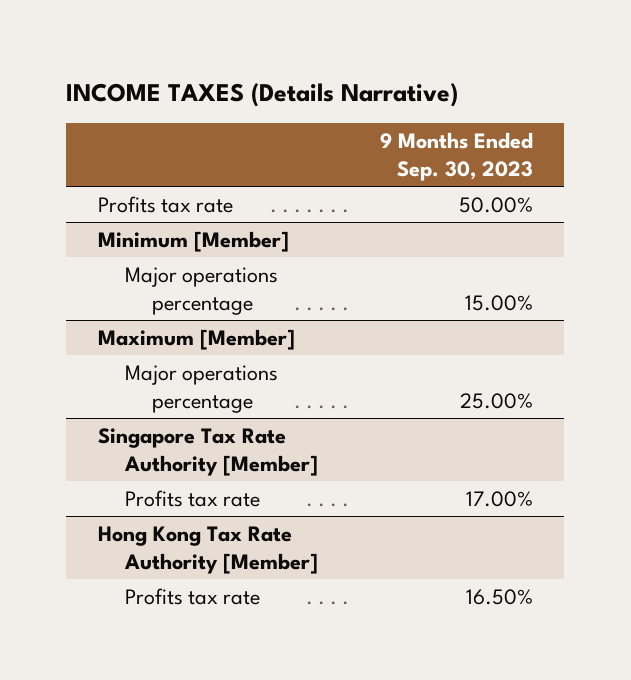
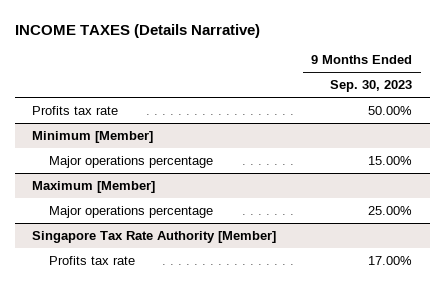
- Hong Kong Tax Rate Authority [Member]
- Profits tax rate | 16.50%

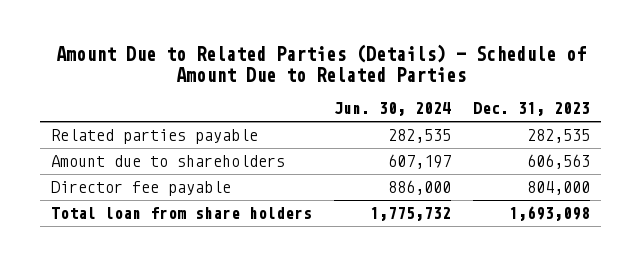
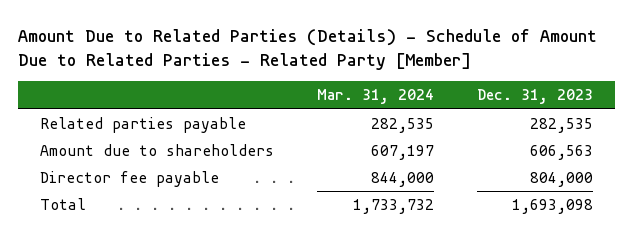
- Amount Due to Related Parties (Details) - Schedule of Amount Due to Related Parties
+ Amount Due to Related Parties (Details) - Schedule of Amount Due to Related Parties - Related Party [Member]
- | Jun. 30, 2024 | Dec. 31, 2023
+ | Mar. 31, 2024 | Dec. 31, 2023
- Total loan from share holders | 1,775,732 | 1,693,098
+ Total | 1,733,732 | 1,693,098

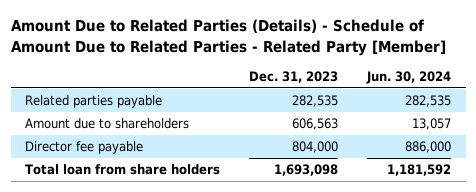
- | Mar. 31, 2024 | Dec. 31, 2023
+ | Dec. 31, 2023 | Jun. 30, 2024
- Total | 1,733,732 | 1,693,098
+ Total loan from share holders | 1,693,098 | 1,181,592

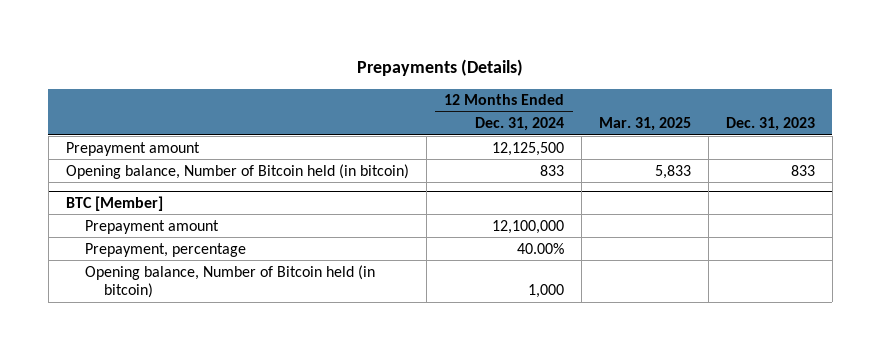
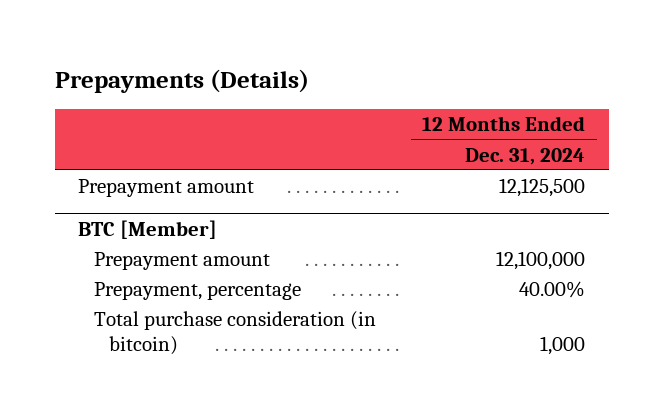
- | 12 Months Ended Dec. 31, 2024 | Mar. 31, 2025 | Dec. 31, 2023
+ | 12 Months Ended Dec. 31, 2024
- Opening balance, Number of Bitcoin held (in bitcoin) | 833 | 5,833 | 833
@ BTC [Member]
- Opening balance, Number of Bitcoin held (in bitcoin) | 1,000 | |
+ Total purchase consideration (in bitcoin) | 1,000

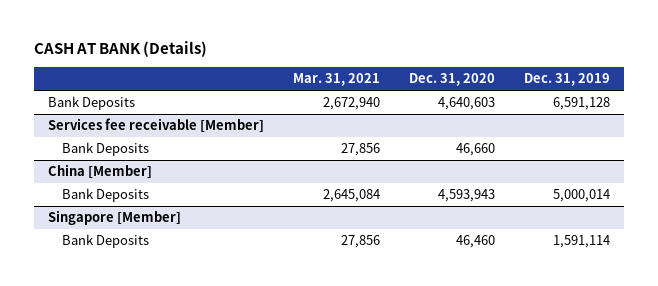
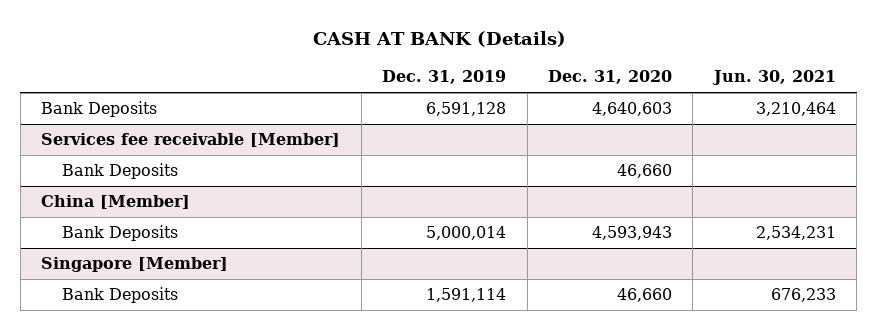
- | Mar. 31, 2021 | Dec. 31, 2020 | Dec. 31, 2019
+ | Dec. 31, 2019 | Dec. 31, 2020 | Jun. 30, 2021
@ Singapore [Member]
- Bank Deposits | 27,856 | 46,460 | 1,591,114
+ Bank Deposits | 1,591,114 | 46,660 | 676,233

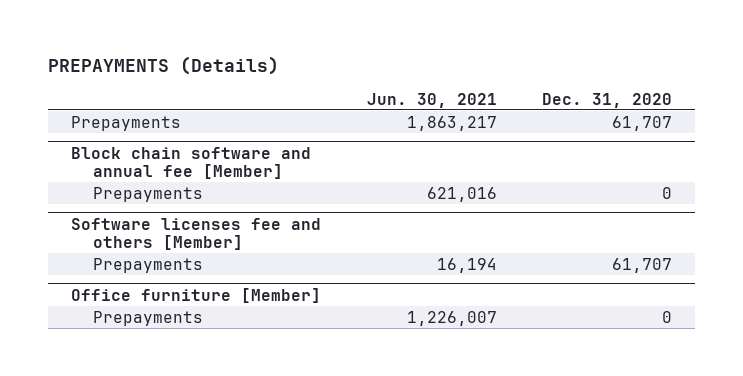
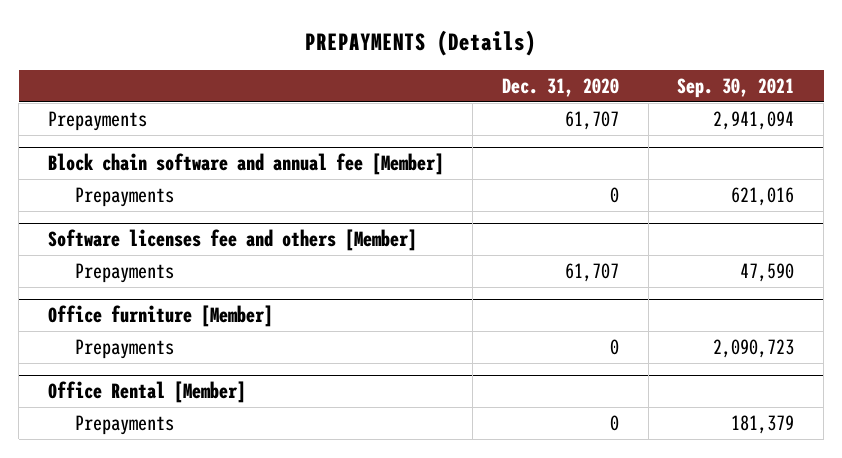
- | Jun. 30, 2021 | Dec. 31, 2020
+ | Dec. 31, 2020 | Sep. 30, 2021
+ Office Rental [Member]
+ Prepayments | 0 | 181,379

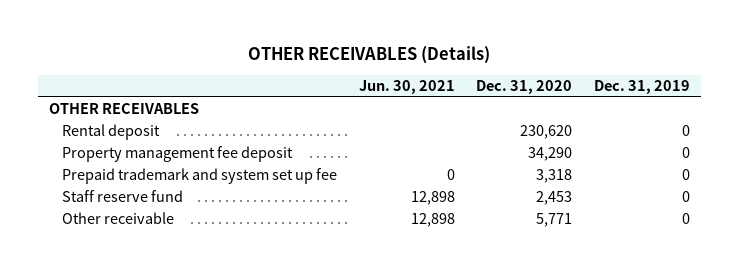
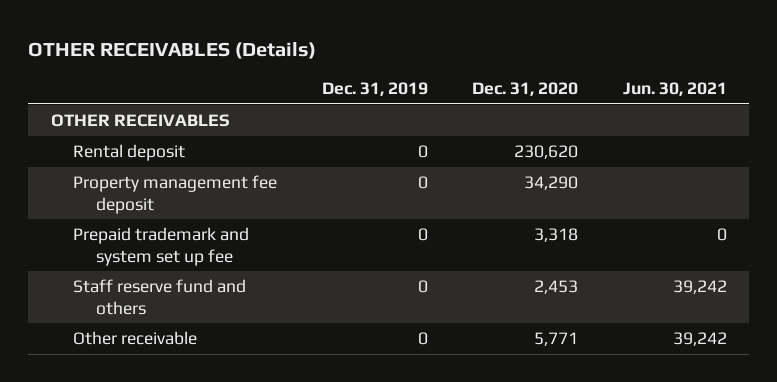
- | Jun. 30, 2021 | Dec. 31, 2020 | Dec. 31, 2019
+ | Dec. 31, 2019 | Dec. 31, 2020 | Jun. 30, 2021
- Staff reserve fund | 12,898 | 2,453 | 0
- Other receivable | 12,898 | 5,771 | 0
+ Staff reserve fund and others | 0 | 2,453 | 39,242
+ Other receivable | 0 | 5,771 | 39,242

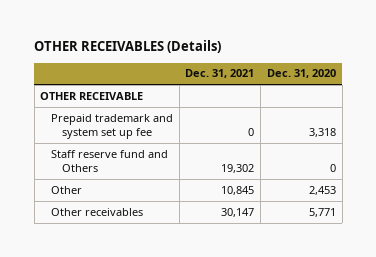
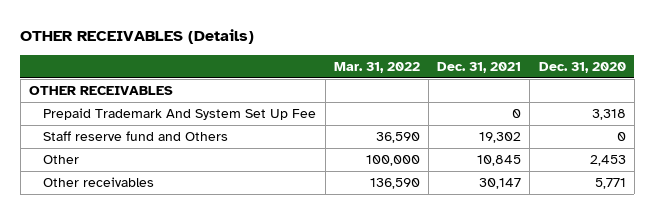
- | Dec. 31, 2021 | Dec. 31, 2020
+ | Mar. 31, 2022 | Dec. 31, 2021 | Dec. 31, 2020
- OTHER RECEIVABLE
- Prepaid trademark and system set up fee | 0 | 3,318
+ OTHER RECEIVABLES
+ Prepaid Trademark And System Set Up Fee | | 0 | 3,318

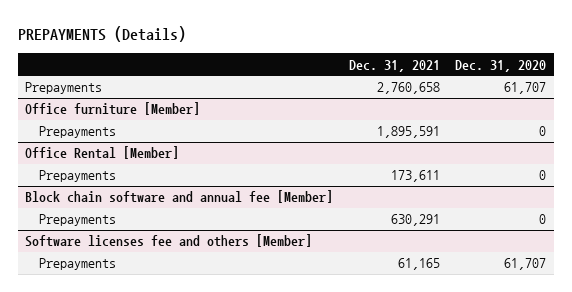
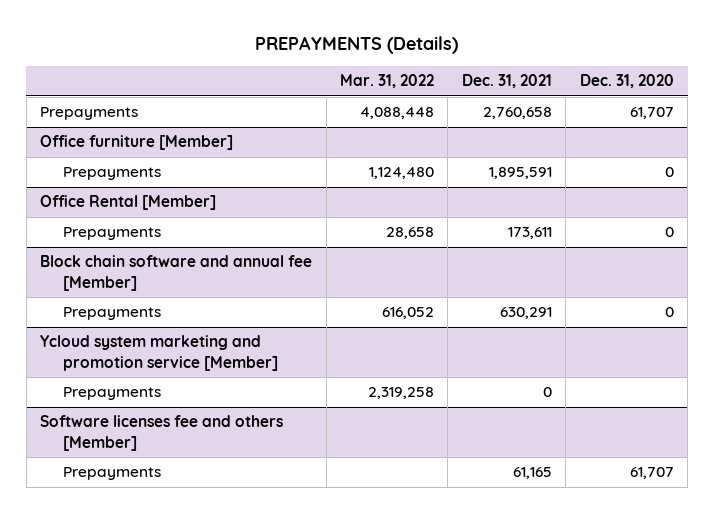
- | Dec. 31, 2021 | Dec. 31, 2020
+ | Mar. 31, 2022 | Dec. 31, 2021 | Dec. 31, 2020
+ Ycloud system marketing and promotion service [Member]
+ Prepayments | 2,319,258 | 0 |

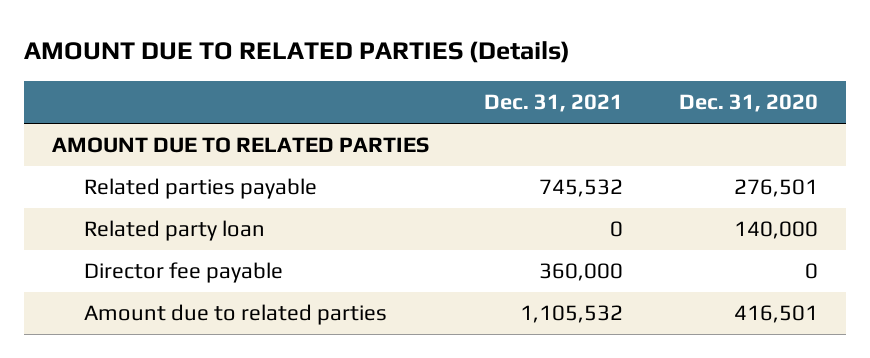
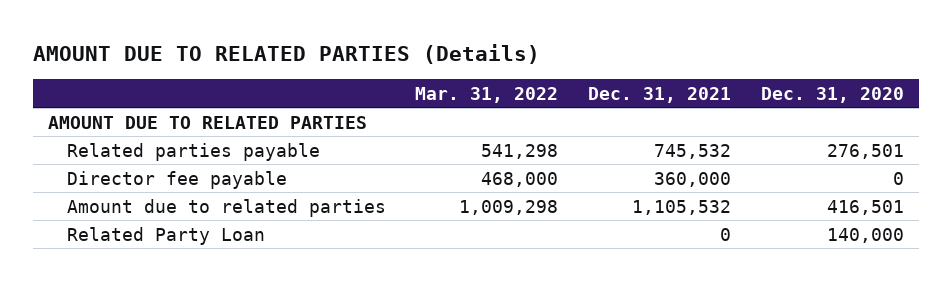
- | Dec. 31, 2021 | Dec. 31, 2020
+ | Mar. 31, 2022 | Dec. 31, 2021 | Dec. 31, 2020
- Related party loan | 0 | 140,000
+ Related Party Loan | | 0 | 140,000

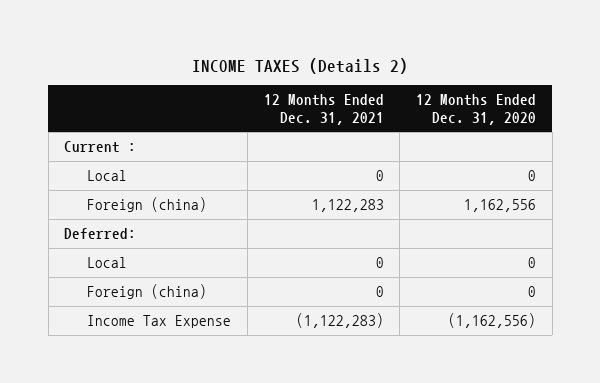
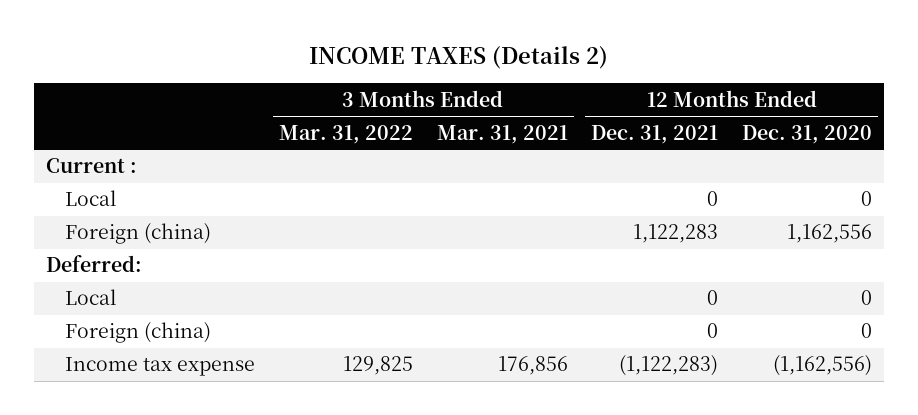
- | 12 Months Ended Dec. 31, 2021 | 12 Months Ended Dec. 31, 2020
+ | 3 Months Ended Mar. 31, 2022 | 3 Months Ended Mar. 31, 2021 | 12 Months Ended Dec. 31, 2021 | 12 Months Ended Dec. 31, 2020
- Income Tax Expense | (1,122,283) | (1,162,556)
+ Income tax expense | 129,825 | 176,856 | (1,122,283) | (1,162,556)

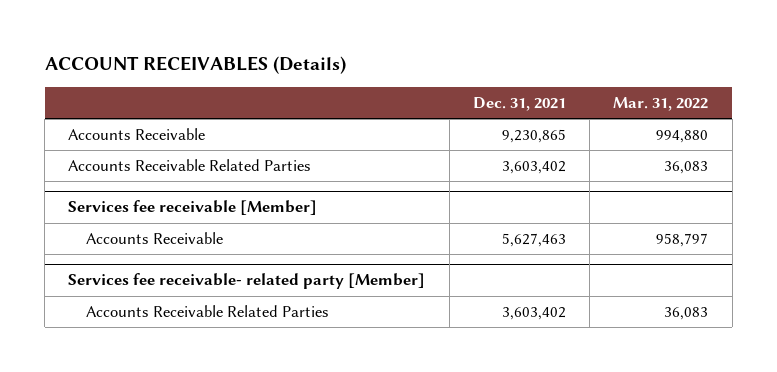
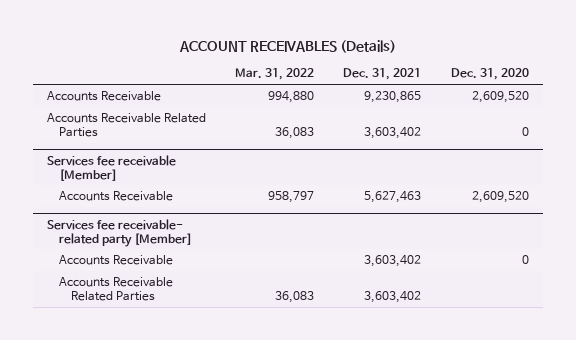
- | Dec. 31, 2021 | Mar. 31, 2022
+ | Mar. 31, 2022 | Dec. 31, 2021 | Dec. 31, 2020
@ Services fee receivable- related party [Member]
+ Accounts Receivable | | 3,603,402 | 0

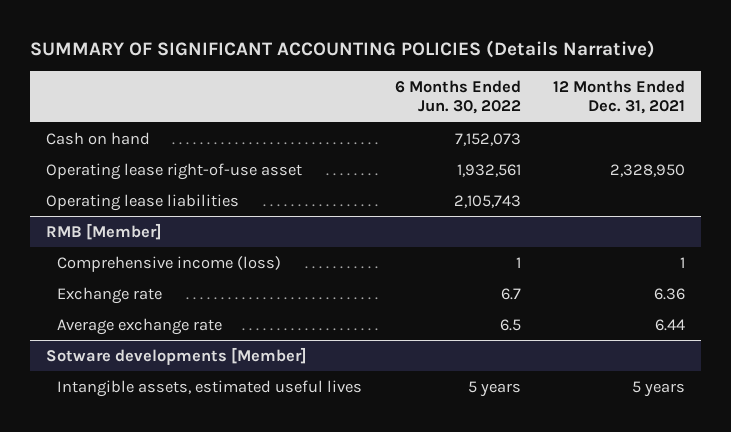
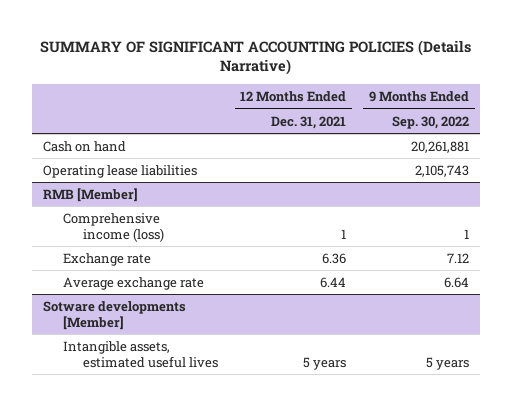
- | 6 Months Ended Jun. 30, 2022 | 12 Months Ended Dec. 31, 2021
+ | 12 Months Ended Dec. 31, 2021 | 9 Months Ended Sep. 30, 2022
- Operating lease right-of-use asset | 1,932,561 | 2,328,950

